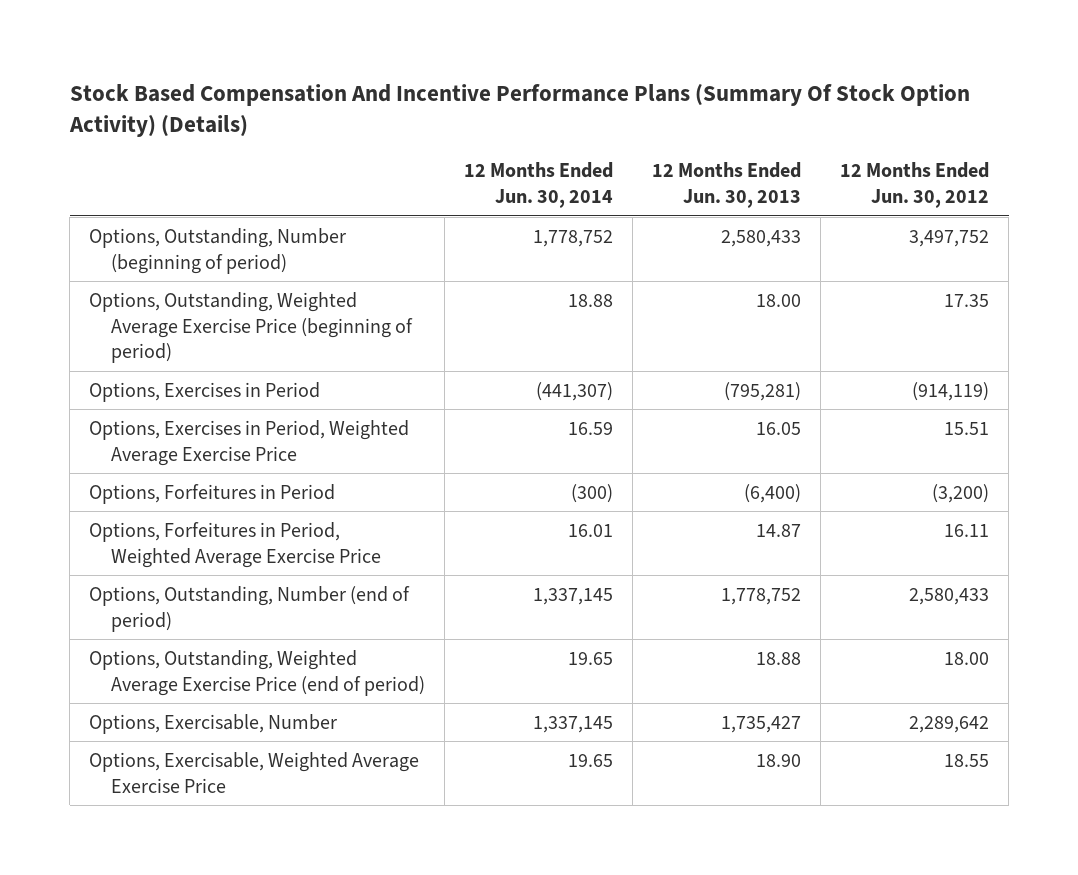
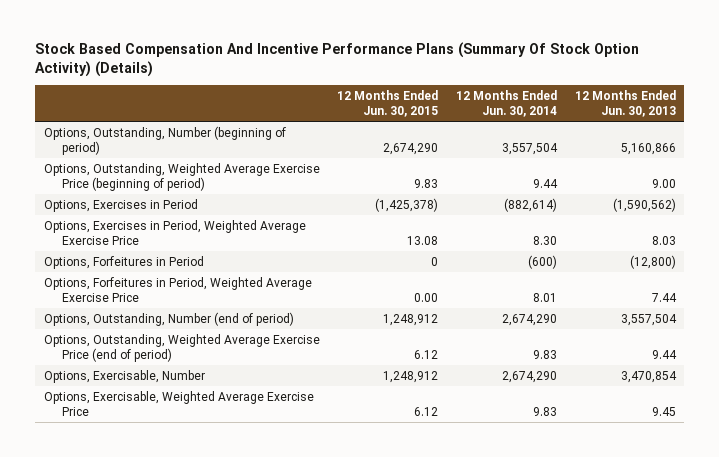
- | 12 Months Ended Jun. 30, 2014 | 12 Months Ended Jun. 30, 2013 | 12 Months Ended Jun. 30, 2012
+ | 12 Months Ended Jun. 30, 2015 | 12 Months Ended Jun. 30, 2014 | 12 Months Ended Jun. 30, 2013
- Options, Outstanding, Number (beginning of period) | 1,778,752 | 2,580,433 | 3,497,752
- Options, Outstanding, Weighted Average Exercise Price (beginning of period) | 18.88 | 18.00 | 17.35
- Options, Exercises in Period | (441,307) | (795,281) | (914,119)
- Options, Exercises in Period, Weighted Average Exercise Price | 16.59 | 16.05 | 15.51
- Options, Forfeitures in Period | (300) | (6,400) | (3,200)
- Options, Forfeitures in Period, Weighted Average Exercise Price | 16.01 | 14.87 | 16.11
- Options, Outstanding, Number (end of period) | 1,337,145 | 1,778,752 | 2,580,433
- Options, Outstanding, Weighted Average Exercise Price (end of period) | 19.65 | 18.88 | 18.00
- Options, Exercisable, Number | 1,337,145 | 1,735,427 | 2,289,642
- Options, Exercisable, Weighted Average Exercise Price | 19.65 | 18.90 | 18.55
+ Options, Outstanding, Number (beginning of period) | 2,674,290 | 3,557,504 | 5,160,866
+ Options, Outstanding, Weighted Average Exercise Price (beginning of period) | 9.83 | 9.44 | 9.00
+ Options, Exercises in Period | (1,425,378) | (882,614) | (1,590,562)
+ Options, Exercises in Period, Weighted Average Exercise Price | 13.08 | 8.30 | 8.03
+ Options, Forfeitures in Period | 0 | (600) | (12,800)
+ Options, Forfeitures in Period, Weighted Average Exercise Price | 0.00 | 8.01 | 7.44
+ Options, Outstanding, Number (end of period) | 1,248,912 | 2,674,290 | 3,557,504
+ Options, Outstanding, Weighted Average Exercise Price (end of period) | 6.12 | 9.83 | 9.44
+ Options, Exercisable, Number | 1,248,912 | 2,674,290 | 3,470,854
+ Options, Exercisable, Weighted Average Exercise Price | 6.12 | 9.83 | 9.45

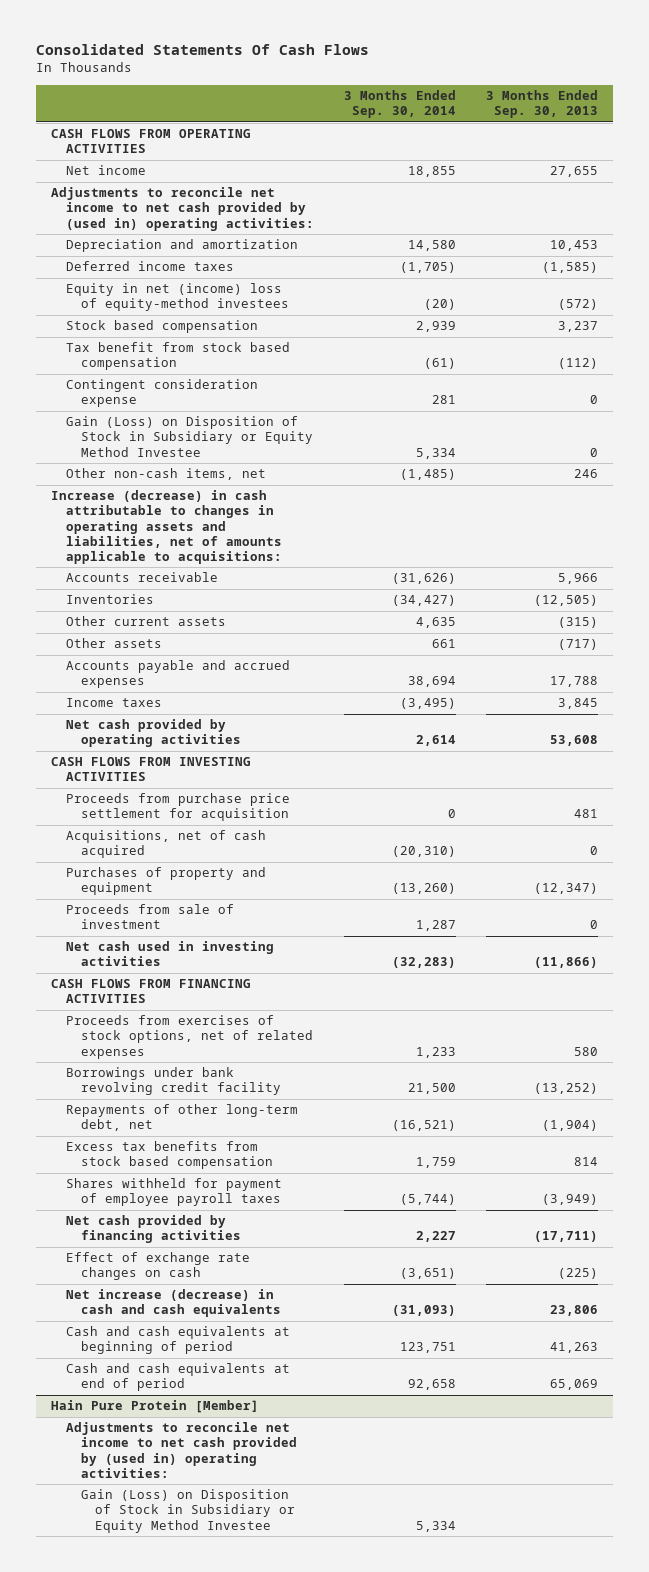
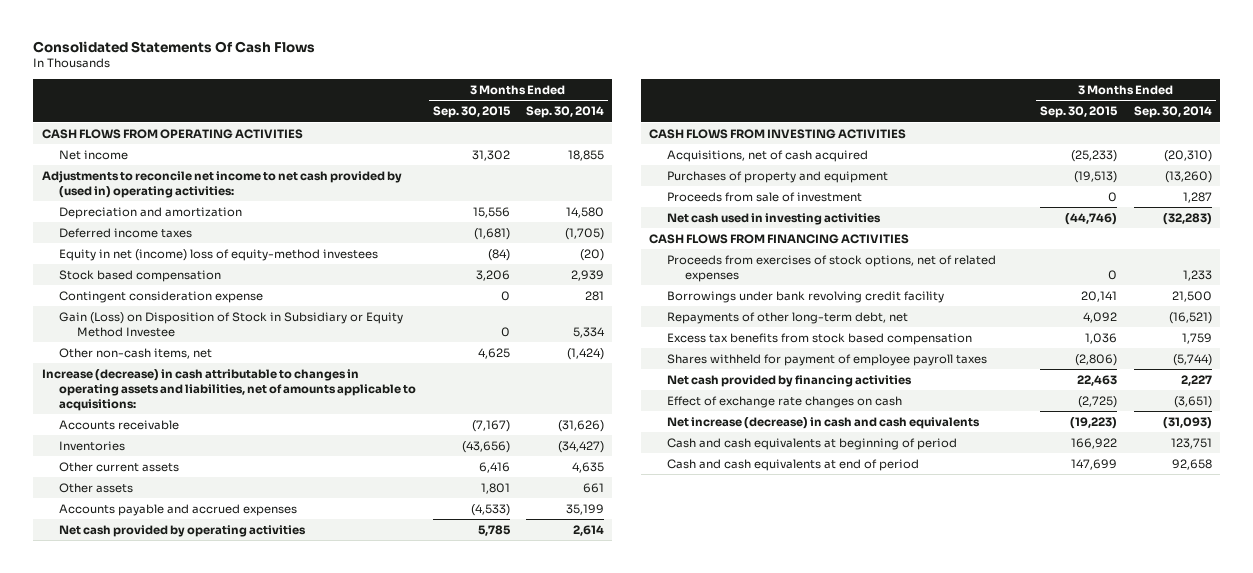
- | 3 Months Ended Sep. 30, 2014 | 3 Months Ended Sep. 30, 2013
+ | 3 Months Ended Sep. 30, 2015 | 3 Months Ended Sep. 30, 2014
- Tax benefit from stock based compensation | (61) | (112)
- Other non-cash items, net | (1,485) | 246
+ Other non-cash items, net | 4,625 | (1,424)
- Accounts payable and accrued expenses | 38,694 | 17,788
- Income taxes | (3,495) | 3,845
+ Accounts payable and accrued expenses | (4,533) | 35,199
- Proceeds from purchase price settlement for acquisition | 0 | 481
- Hain Pure Protein [Member]
- Adjustments to reconcile net income to net cash provided by (used in) operating activities:
- Gain (Loss) on Disposition of Stock in Subsidiary or Equity Method Investee | 5,334 |

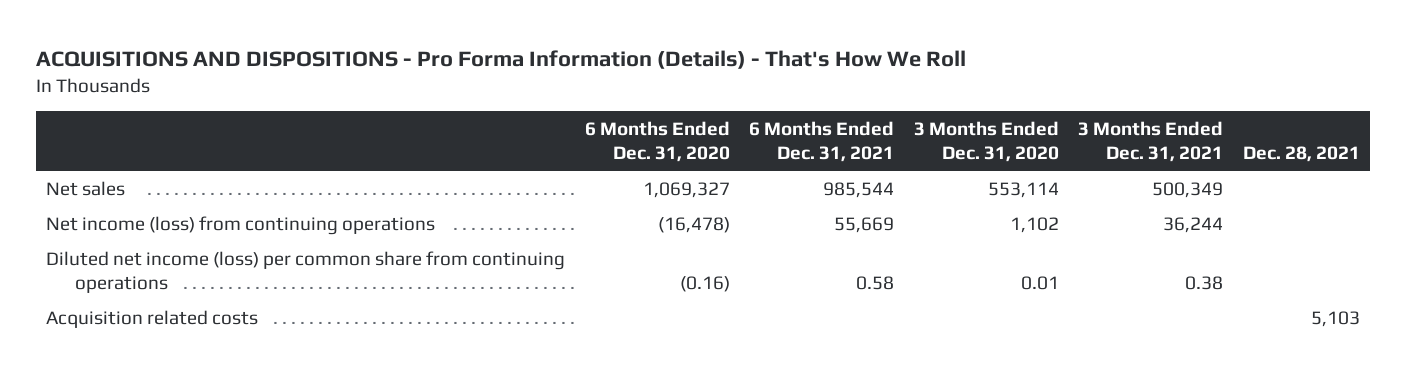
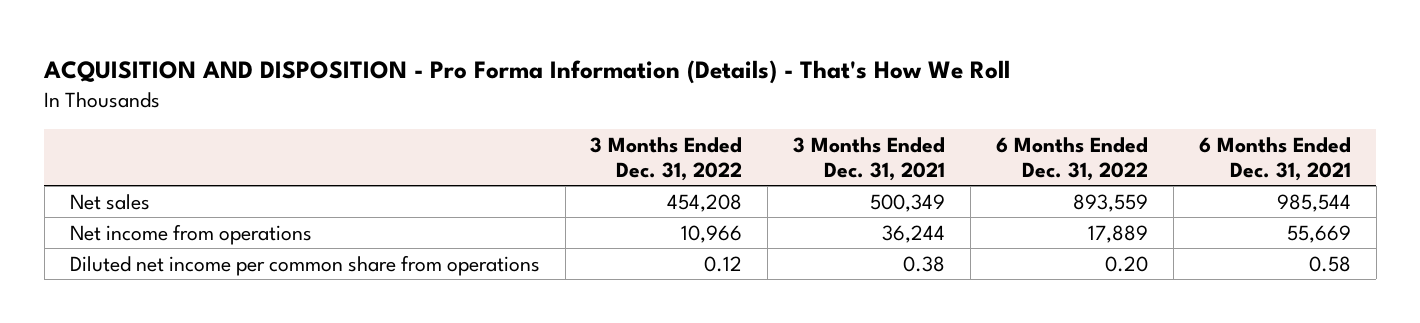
- ACQUISITIONS AND DISPOSITIONS - Pro Forma Information (Details) - That's How We Roll
+ ACQUISITION AND DISPOSITION - Pro Forma Information (Details) - That's How We Roll
- | 6 Months Ended Dec. 31, 2020 | 6 Months Ended Dec. 31, 2021 | 3 Months Ended Dec. 31, 2020 | 3 Months Ended Dec. 31, 2021 | Dec. 28, 2021
+ | 3 Months Ended Dec. 31, 2022 | 3 Months Ended Dec. 31, 2021 | 6 Months Ended Dec. 31, 2022 | 6 Months Ended Dec. 31, 2021
- Net income (loss) from continuing operations | (16,478) | 55,669 | 1,102 | 36,244 |
- Diluted net income (loss) per common share from continuing operations | (0.16) | 0.58 | 0.01 | 0.38 |
- Acquisition related costs | | | | | 5,103
+ Net income from operations | 10,966 | 36,244 | 17,889 | 55,669
+ Diluted net income per common share from operations | 0.12 | 0.38 | 0.20 | 0.58

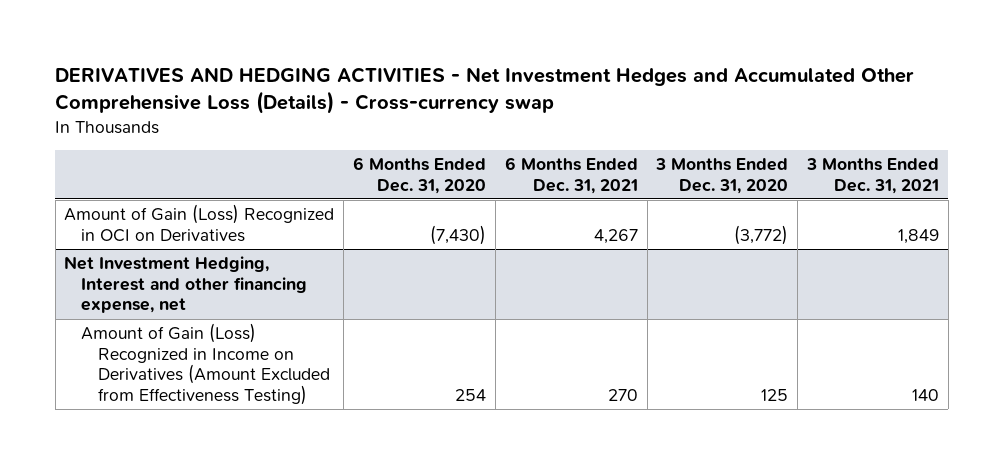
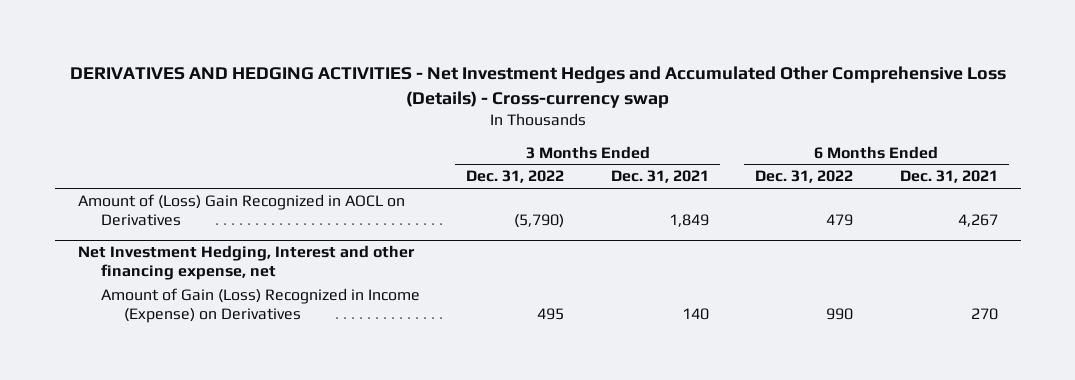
- | 6 Months Ended Dec. 31, 2020 | 6 Months Ended Dec. 31, 2021 | 3 Months Ended Dec. 31, 2020 | 3 Months Ended Dec. 31, 2021
+ | 3 Months Ended Dec. 31, 2022 | 3 Months Ended Dec. 31, 2021 | 6 Months Ended Dec. 31, 2022 | 6 Months Ended Dec. 31, 2021
- Amount of Gain (Loss) Recognized in OCI on Derivatives | (7,430) | 4,267 | (3,772) | 1,849
+ Amount of (Loss) Gain Recognized in AOCL on Derivatives | (5,790) | 1,849 | 479 | 4,267
@ Net Investment Hedging, Interest and other financing expense, net
- Amount of Gain (Loss) Recognized in Income on Derivatives (Amount Excluded from Effectiveness Testing) | 254 | 270 | 125 | 140
+ Amount of Gain (Loss) Recognized in Income (Expense) on Derivatives | 495 | 140 | 990 | 270

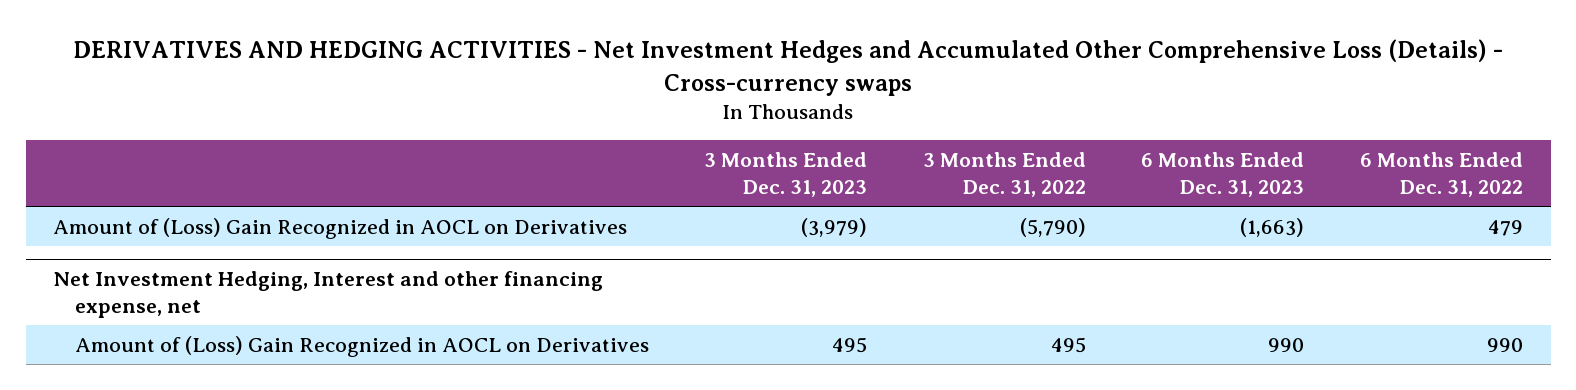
- DERIVATIVES AND HEDGING ACTIVITIES - Net Investment Hedges and Accumulated Other Comprehensive Loss (Details) - Cross-currency swap
+ DERIVATIVES AND HEDGING ACTIVITIES - Net Investment Hedges and Accumulated Other Comprehensive Loss (Details) - Cross-currency swaps
- | 3 Months Ended Dec. 31, 2022 | 3 Months Ended Dec. 31, 2021 | 6 Months Ended Dec. 31, 2022 | 6 Months Ended Dec. 31, 2021
+ | 3 Months Ended Dec. 31, 2023 | 3 Months Ended Dec. 31, 2022 | 6 Months Ended Dec. 31, 2023 | 6 Months Ended Dec. 31, 2022
@ Net Investment Hedging, Interest and other financing expense, net
- Amount of Gain (Loss) Recognized in Income (Expense) on Derivatives | 495 | 140 | 990 | 270
+ Amount of (Loss) Gain Recognized in AOCL on Derivatives | 495 | 495 | 990 | 990

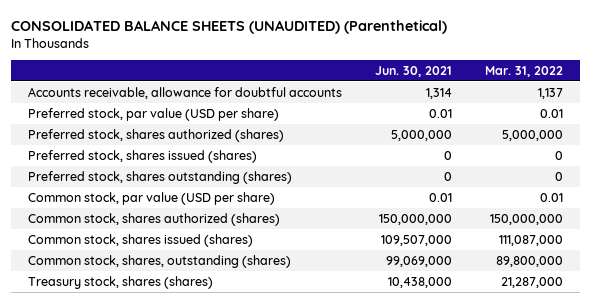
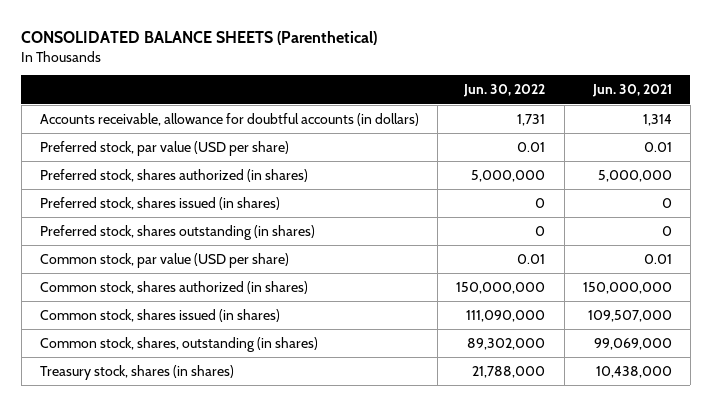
- CONSOLIDATED BALANCE SHEETS (UNAUDITED) (Parenthetical)
+ CONSOLIDATED BALANCE SHEETS (Parenthetical)
- | Jun. 30, 2021 | Mar. 31, 2022
+ | Jun. 30, 2022 | Jun. 30, 2021
- Accounts receivable, allowance for doubtful accounts | 1,314 | 1,137
+ Accounts receivable, allowance for doubtful accounts (in dollars) | 1,731 | 1,314
- Preferred stock, shares authorized (shares) | 5,000,000 | 5,000,000
- Preferred stock, shares issued (shares) | 0 | 0
- Preferred stock, shares outstanding (shares) | 0 | 0
+ Preferred stock, shares authorized (in shares) | 5,000,000 | 5,000,000
+ Preferred stock, shares issued (in shares) | 0 | 0
+ Preferred stock, shares outstanding (in shares) | 0 | 0
- Common stock, shares authorized (shares) | 150,000,000 | 150,000,000
- Common stock, shares issued (shares) | 109,507,000 | 111,087,000
- Common stock, shares, outstanding (shares) | 99,069,000 | 89,800,000
- Treasury stock, shares (shares) | 10,438,000 | 21,287,000
+ Common stock, shares authorized (in shares) | 150,000,000 | 150,000,000
+ Common stock, shares issued (in shares) | 111,090,000 | 109,507,000
+ Common stock, shares, outstanding (in shares) | 89,302,000 | 99,069,000
+ Treasury stock, shares (in shares) | 21,788,000 | 10,438,000

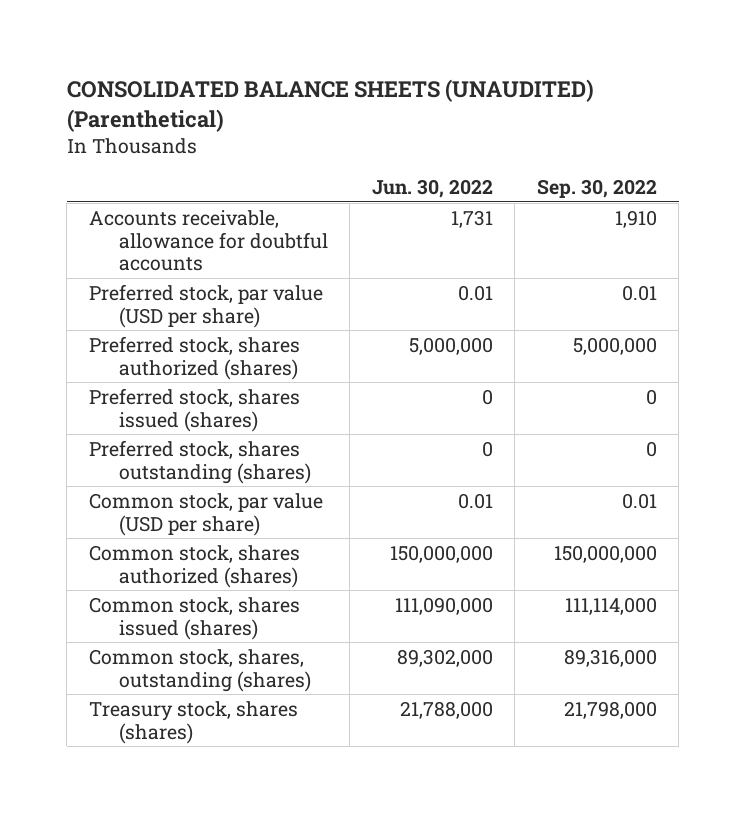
- CONSOLIDATED BALANCE SHEETS (Parenthetical)
+ CONSOLIDATED BALANCE SHEETS (UNAUDITED) (Parenthetical)
- | Jun. 30, 2022 | Jun. 30, 2021
+ | Jun. 30, 2022 | Sep. 30, 2022
- Accounts receivable, allowance for doubtful accounts (in dollars) | 1,731 | 1,314
+ Accounts receivable, allowance for doubtful accounts | 1,731 | 1,910
- Preferred stock, shares authorized (in shares) | 5,000,000 | 5,000,000
- Preferred stock, shares issued (in shares) | 0 | 0
- Preferred stock, shares outstanding (in shares) | 0 | 0
+ Preferred stock, shares authorized (shares) | 5,000,000 | 5,000,000
+ Preferred stock, shares issued (shares) | 0 | 0
+ Preferred stock, shares outstanding (shares) | 0 | 0
- Common stock, shares authorized (in shares) | 150,000,000 | 150,000,000
- Common stock, shares issued (in shares) | 111,090,000 | 109,507,000
- Common stock, shares, outstanding (in shares) | 89,302,000 | 99,069,000
- Treasury stock, shares (in shares) | 21,788,000 | 10,438,000
+ Common stock, shares authorized (shares) | 150,000,000 | 150,000,000
+ Common stock, shares issued (shares) | 111,090,000 | 111,114,000
+ Common stock, shares, outstanding (shares) | 89,302,000 | 89,316,000
+ Treasury stock, shares (shares) | 21,788,000 | 21,798,000

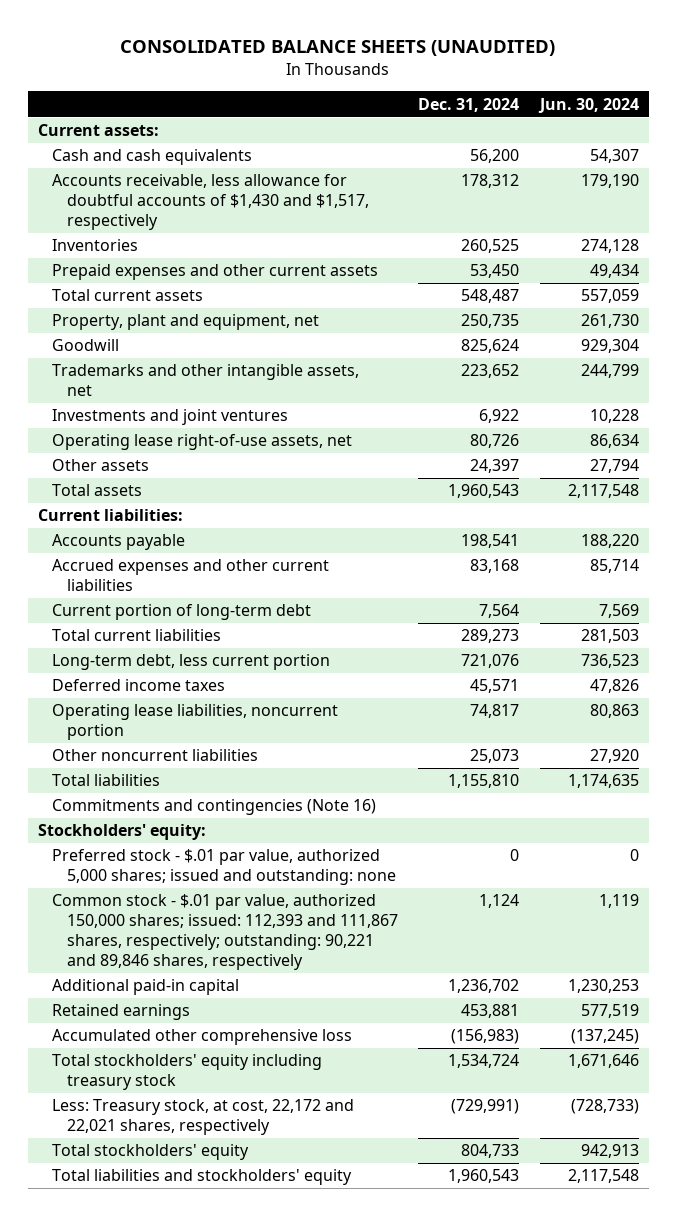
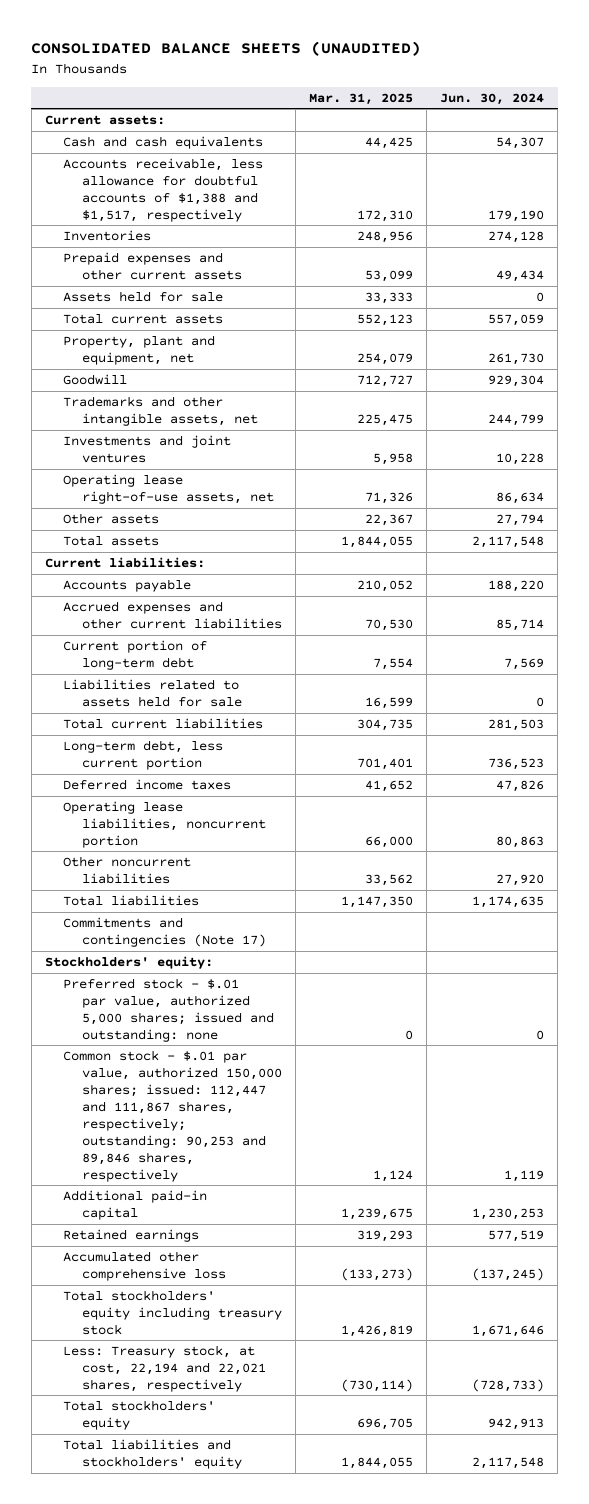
- | Dec. 31, 2024 | Jun. 30, 2024
+ | Mar. 31, 2025 | Jun. 30, 2024
- Accounts receivable, less allowance for doubtful accounts of $1,430 and $1,517, respectively | 178,312 | 179,190
+ Accounts receivable, less allowance for doubtful accounts of $1,388 and $1,517, respectively | 172,310 | 179,190
+ Assets held for sale | 33,333 | 0
+ Liabilities related to assets held for sale | 16,599 | 0
- Commitments and contingencies (Note 16)
+ Commitments and contingencies (Note 17)
- Common stock - $.01 par value, authorized 150,000 shares; issued: 112,393 and 111,867 shares, respectively; outstanding: 90,221 and 89,846 shares, respectively | 1,124 | 1,119
+ Common stock - $.01 par value, authorized 150,000 shares; issued: 112,447 and 111,867 shares, respectively; outstanding: 90,253 and 89,846 shares, respectively | 1,124 | 1,119
- Less: Treasury stock, at cost, 22,172 and 22,021 shares, respectively | (729,991) | (728,733)
+ Less: Treasury stock, at cost, 22,194 and 22,021 shares, respectively | (730,114) | (728,733)

